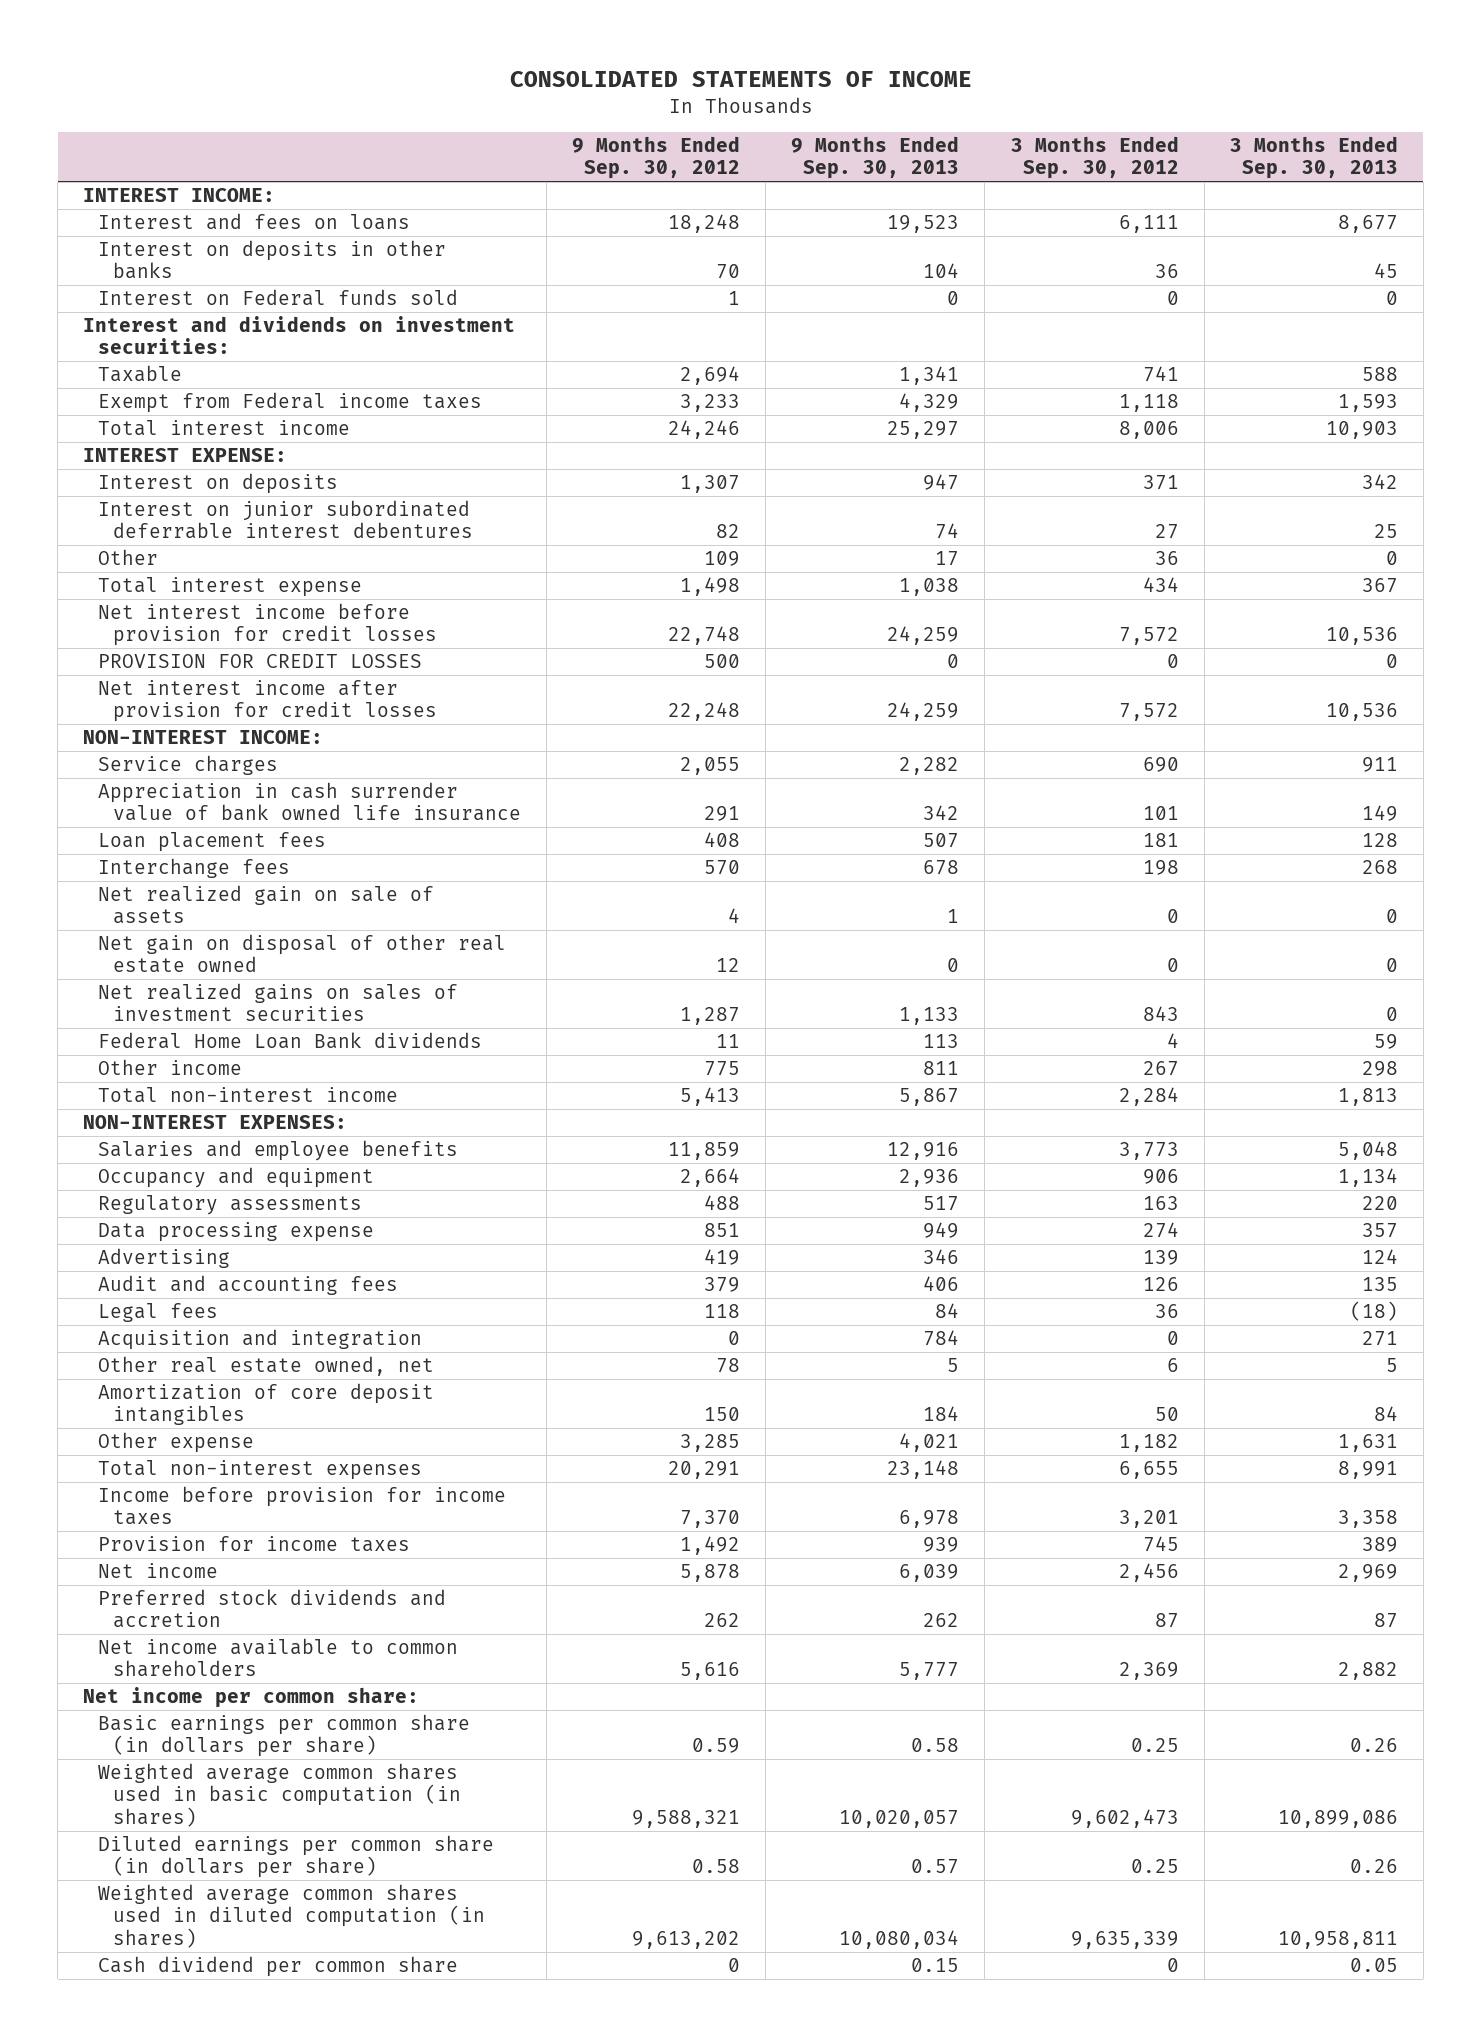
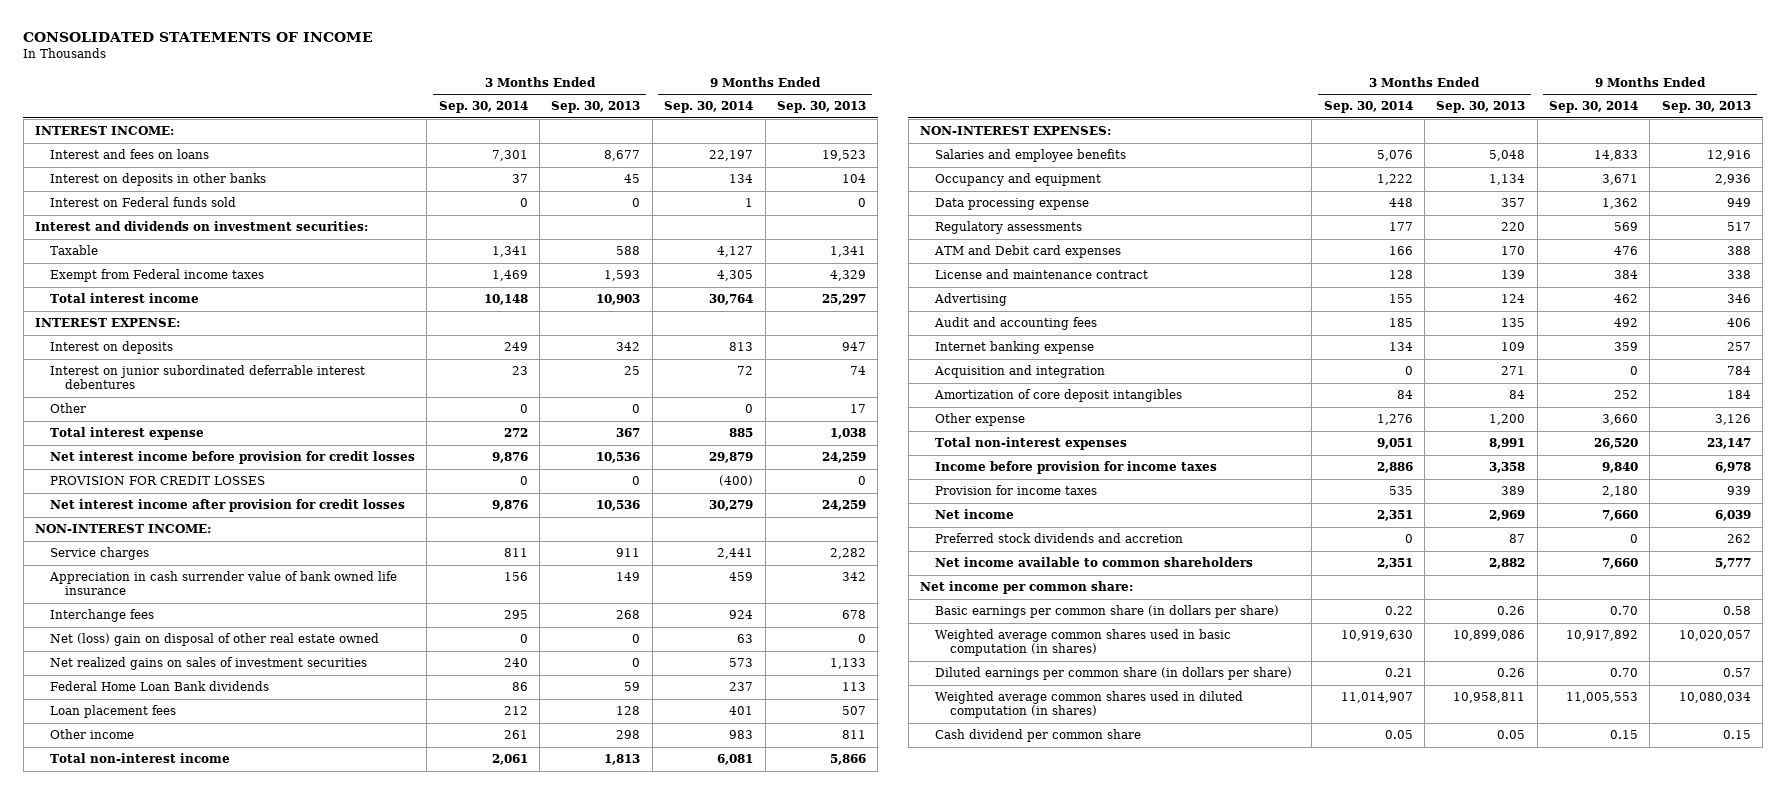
- | 9 Months Ended Sep. 30, 2012 | 9 Months Ended Sep. 30, 2013 | 3 Months Ended Sep. 30, 2012 | 3 Months Ended Sep. 30, 2013
+ | 3 Months Ended Sep. 30, 2014 | 3 Months Ended Sep. 30, 2013 | 9 Months Ended Sep. 30, 2014 | 9 Months Ended Sep. 30, 2013
- Net realized gain on sale of assets | 4 | 1 | 0 | 0
- Net gain on disposal of other real estate owned | 12 | 0 | 0 | 0
+ Net (loss) gain on disposal of other real estate owned | 0 | 0 | 63 | 0
moved down: Loan placement fees | 212 | 128 | 401 | 507
- Total non-interest income | 5,413 | 5,867 | 2,284 | 1,813
+ Total non-interest income | 2,061 | 1,813 | 6,081 | 5,866
moved down: Regulatory assessments | 177 | 220 | 569 | 517
+ ATM and Debit card expenses | 166 | 170 | 476 | 388
+ License and maintenance contract | 128 | 139 | 384 | 338
- Legal fees | 118 | 84 | 36 | (18)
+ Internet banking expense | 134 | 109 | 359 | 257
- Other real estate owned, net | 78 | 5 | 6 | 5
- Other expense | 3,285 | 4,021 | 1,182 | 1,631
- Total non-interest expenses | 20,291 | 23,148 | 6,655 | 8,991
+ Other expense | 1,276 | 1,200 | 3,660 | 3,126
+ Total non-interest expenses | 9,051 | 8,991 | 26,520 | 23,147

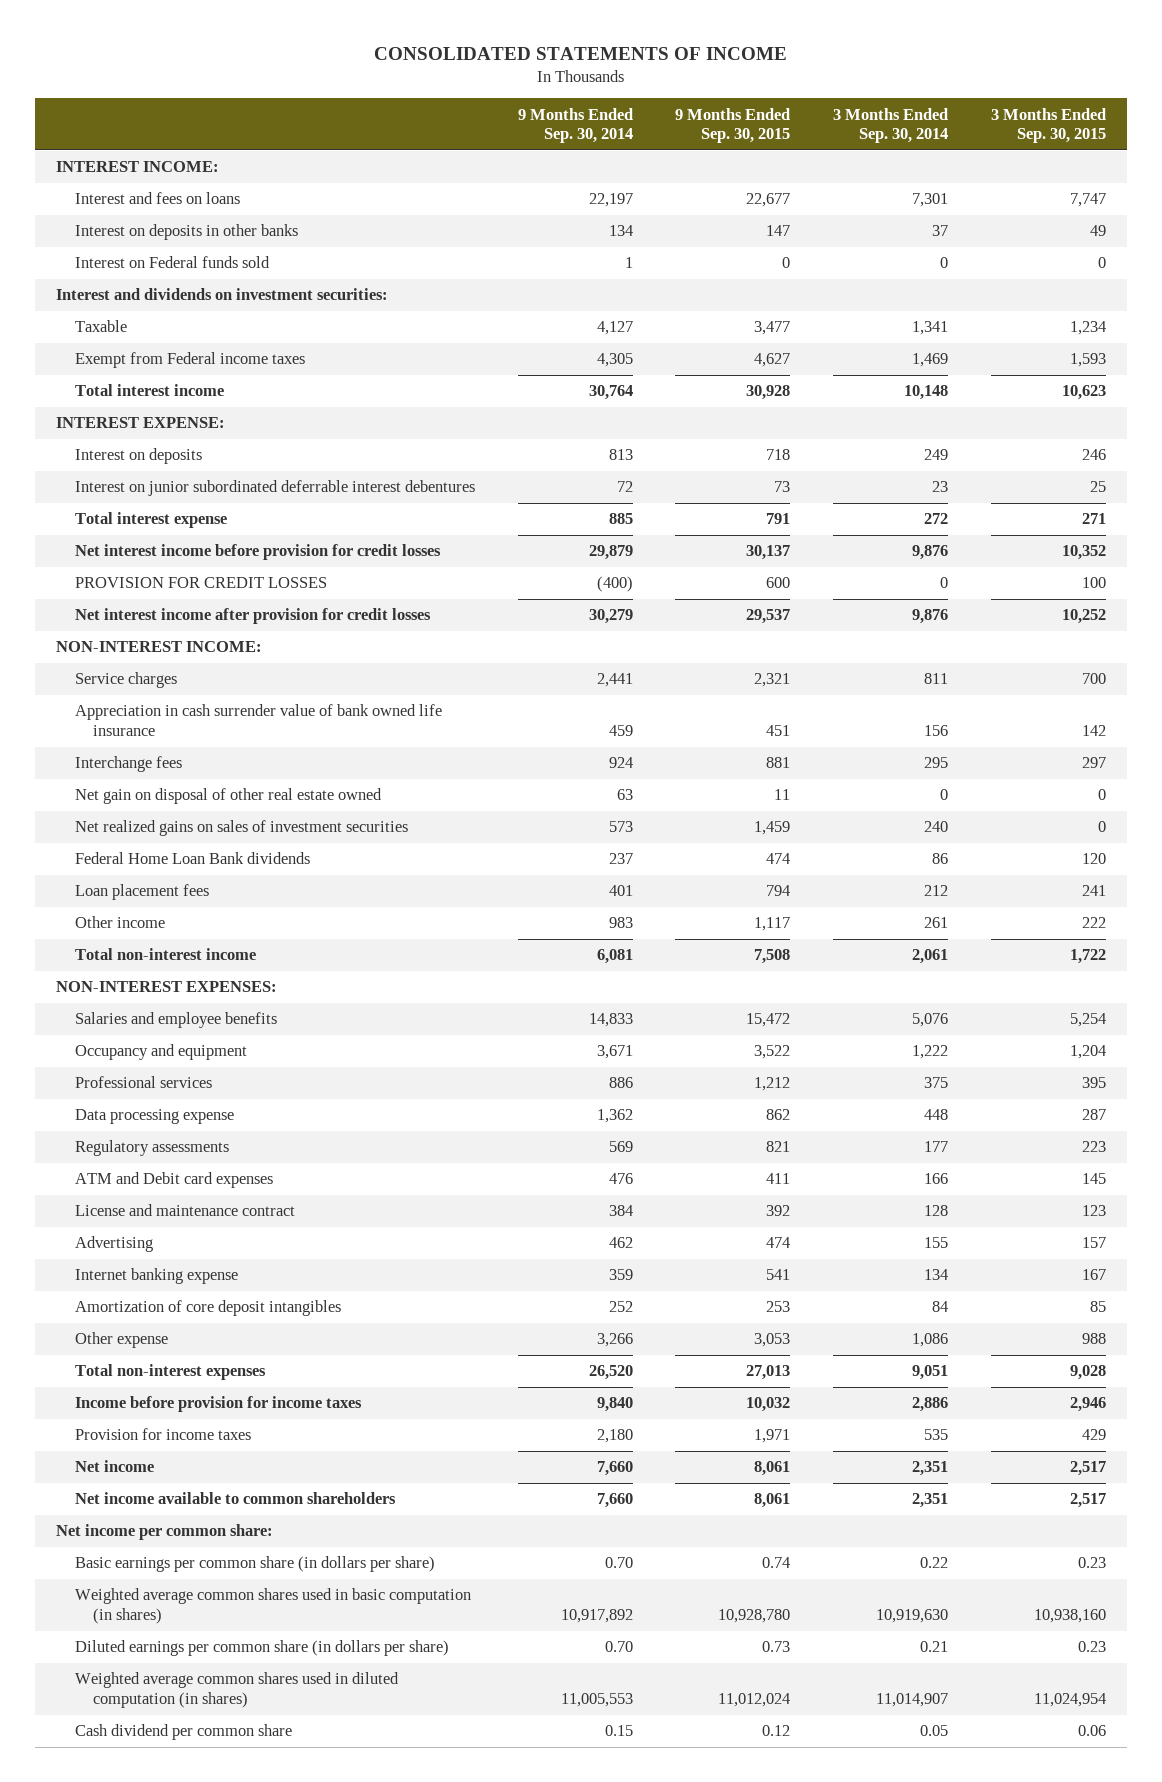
- | 3 Months Ended Sep. 30, 2014 | 3 Months Ended Sep. 30, 2013 | 9 Months Ended Sep. 30, 2014 | 9 Months Ended Sep. 30, 2013
+ | 9 Months Ended Sep. 30, 2014 | 9 Months Ended Sep. 30, 2015 | 3 Months Ended Sep. 30, 2014 | 3 Months Ended Sep. 30, 2015
- Other | 0 | 0 | 0 | 17
- Net (loss) gain on disposal of other real estate owned | 0 | 0 | 63 | 0
+ Net gain on disposal of other real estate owned | 63 | 11 | 0 | 0
+ Professional services | 886 | 1,212 | 375 | 395
- Audit and accounting fees | 185 | 135 | 492 | 406
- Acquisition and integration | 0 | 271 | 0 | 784
- Other expense | 1,276 | 1,200 | 3,660 | 3,126
+ Other expense | 3,266 | 3,053 | 1,086 | 988
- Preferred stock dividends and accretion | 0 | 87 | 0 | 262

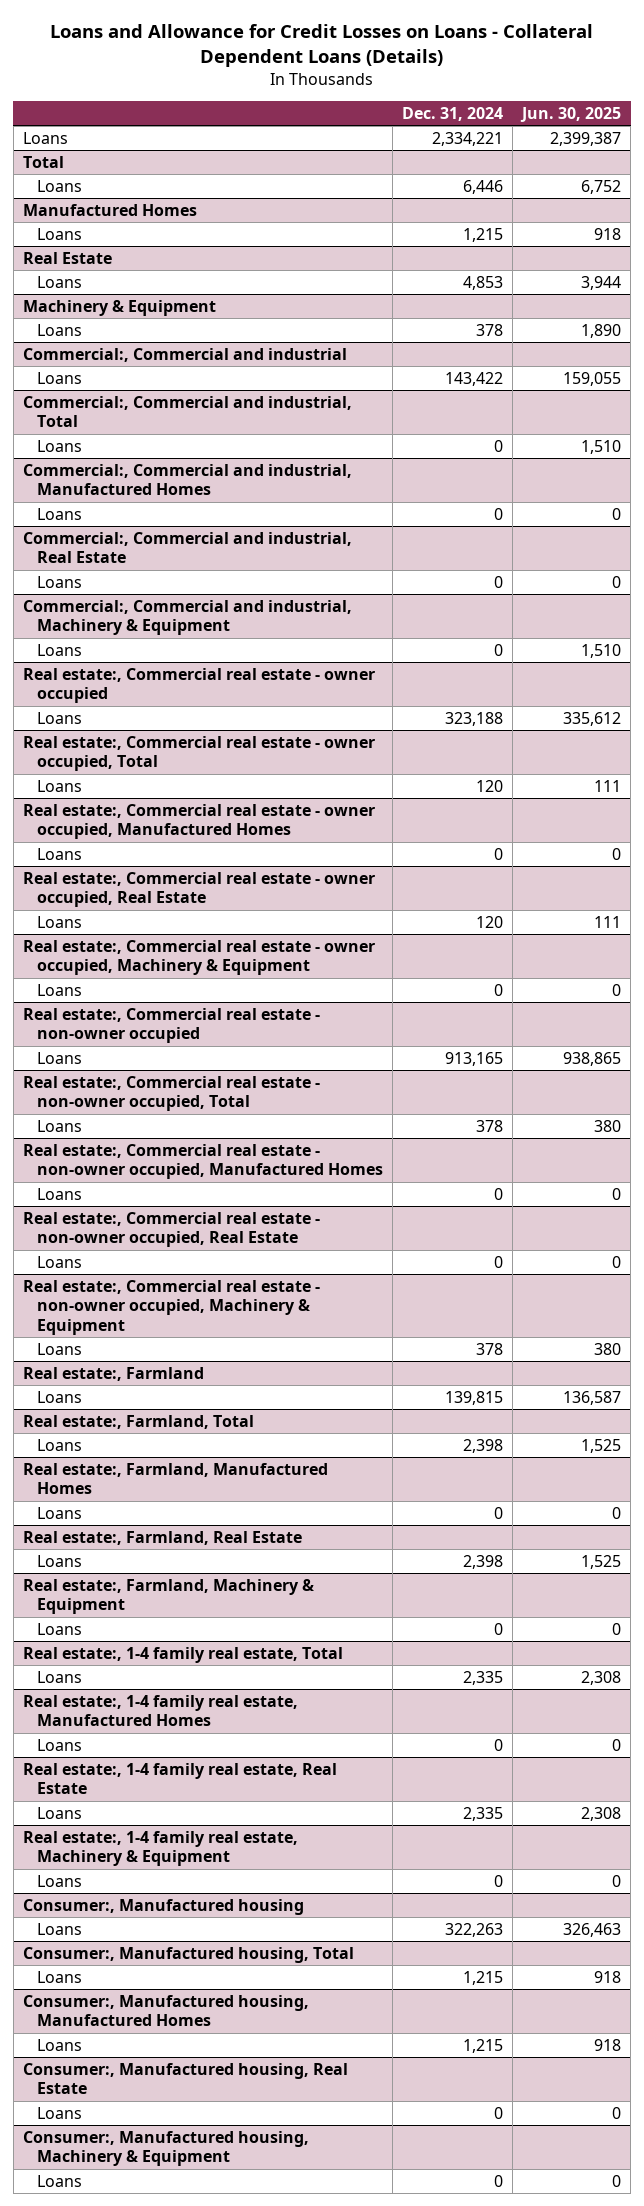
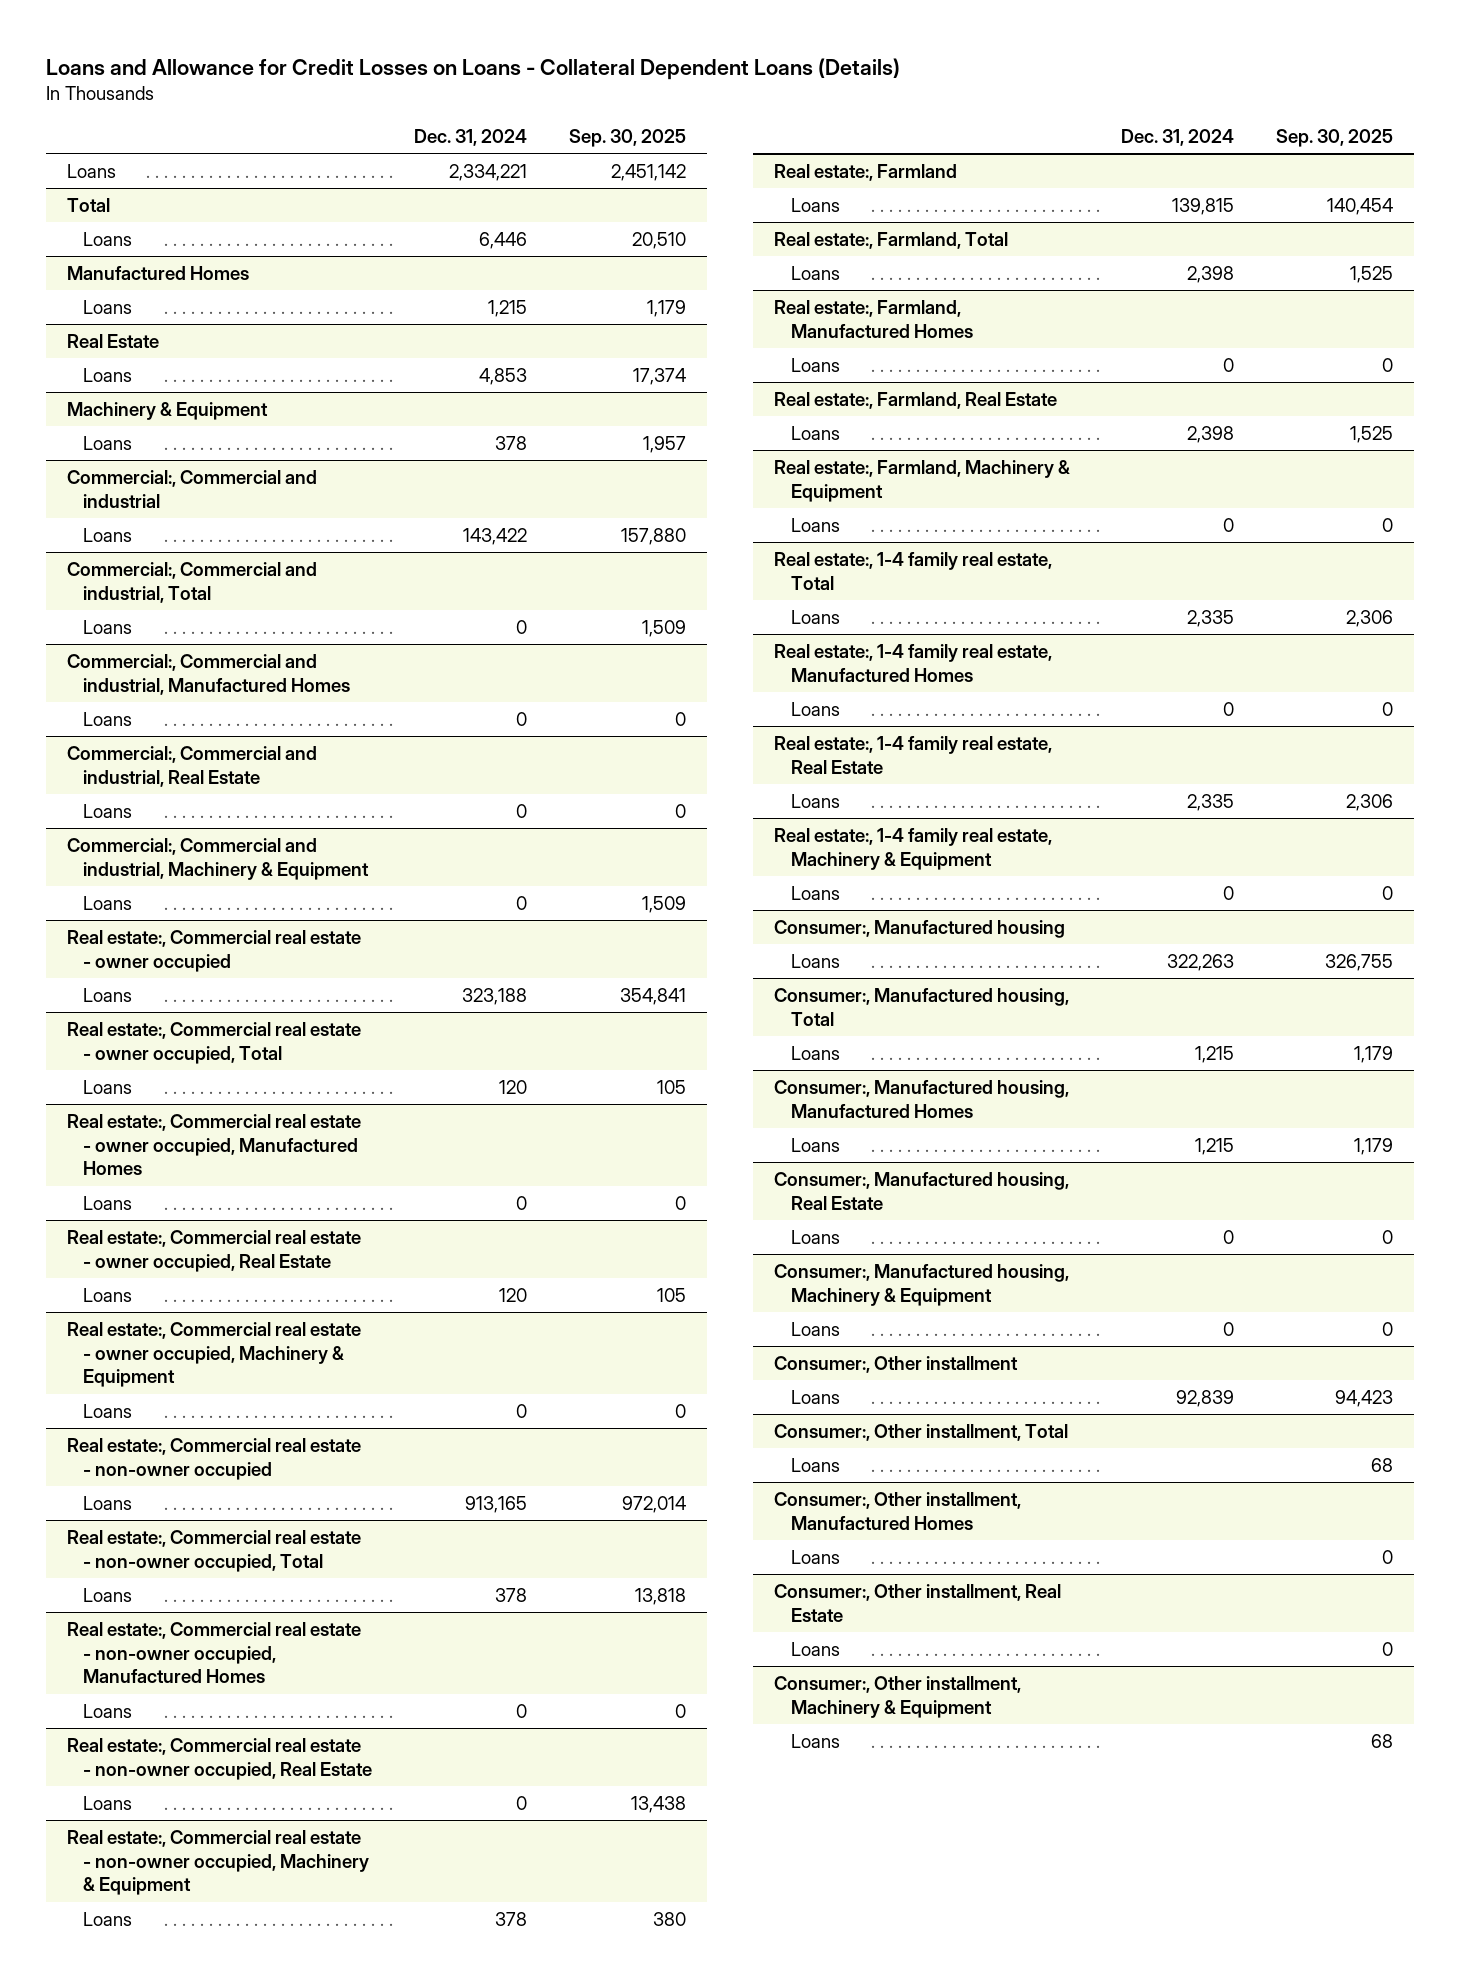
- | Dec. 31, 2024 | Jun. 30, 2025
+ | Dec. 31, 2024 | Sep. 30, 2025
+ Consumer:, Other installment
+ Loans | 92,839 | 94,423
+ Consumer:, Other installment, Total
+ Loans | | 68
+ Consumer:, Other installment, Manufactured Homes
+ Loans | | 0
+ Consumer:, Other installment, Real Estate
+ Loans | | 0
+ Consumer:, Other installment, Machinery & Equipment
+ Loans | | 68

